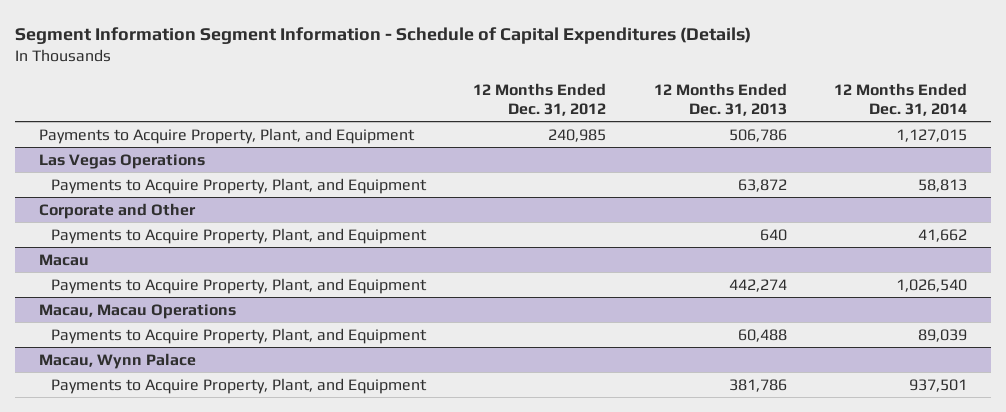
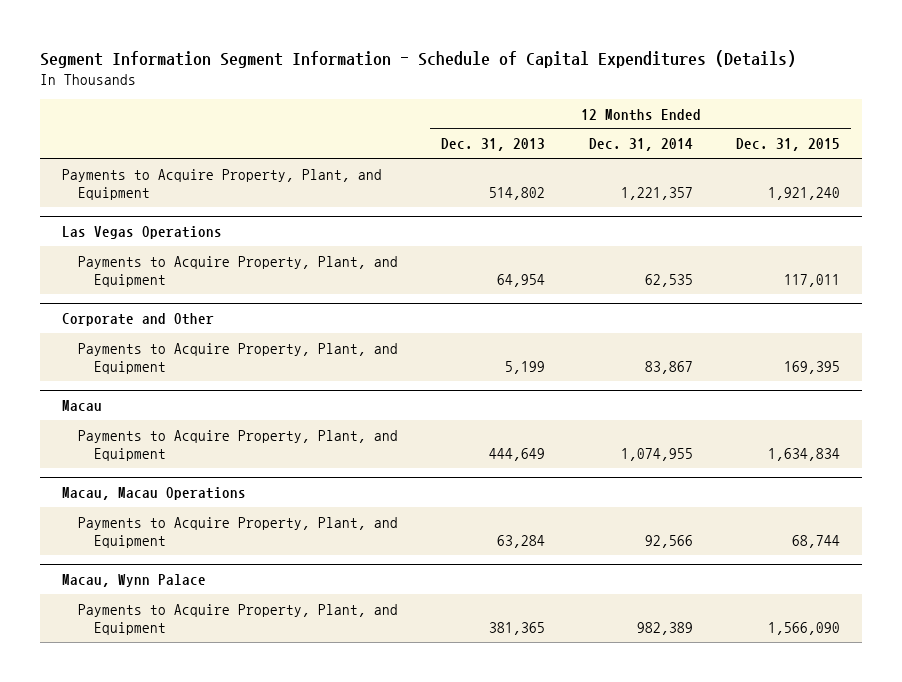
- | 12 Months Ended Dec. 31, 2012 | 12 Months Ended Dec. 31, 2013 | 12 Months Ended Dec. 31, 2014
+ | 12 Months Ended Dec. 31, 2013 | 12 Months Ended Dec. 31, 2014 | 12 Months Ended Dec. 31, 2015
- Payments to Acquire Property, Plant, and Equipment | 240,985 | 506,786 | 1,127,015
+ Payments to Acquire Property, Plant, and Equipment | 514,802 | 1,221,357 | 1,921,240
@ Las Vegas Operations
- Payments to Acquire Property, Plant, and Equipment | | 63,872 | 58,813
+ Payments to Acquire Property, Plant, and Equipment | 64,954 | 62,535 | 117,011
@ Corporate and Other
- Payments to Acquire Property, Plant, and Equipment | | 640 | 41,662
+ Payments to Acquire Property, Plant, and Equipment | 5,199 | 83,867 | 169,395
@ Macau
- Payments to Acquire Property, Plant, and Equipment | | 442,274 | 1,026,540
+ Payments to Acquire Property, Plant, and Equipment | 444,649 | 1,074,955 | 1,634,834
@ Macau, Macau Operations
- Payments to Acquire Property, Plant, and Equipment | | 60,488 | 89,039
+ Payments to Acquire Property, Plant, and Equipment | 63,284 | 92,566 | 68,744
@ Macau, Wynn Palace
- Payments to Acquire Property, Plant, and Equipment | | 381,786 | 937,501
+ Payments to Acquire Property, Plant, and Equipment | 381,365 | 982,389 | 1,566,090

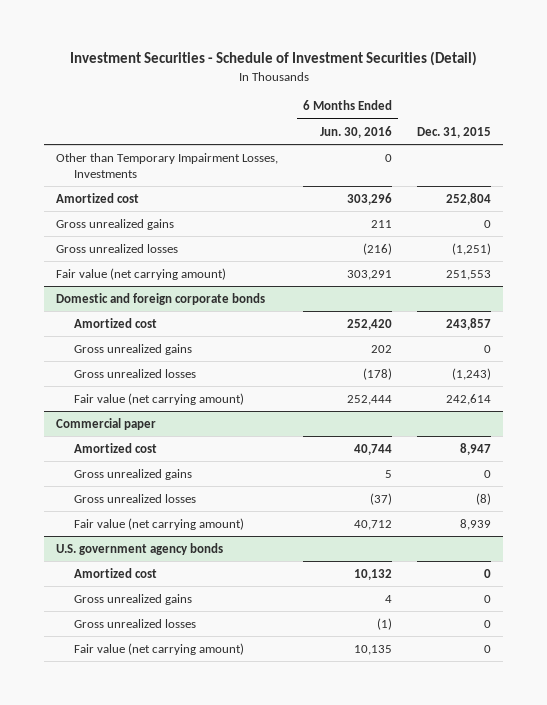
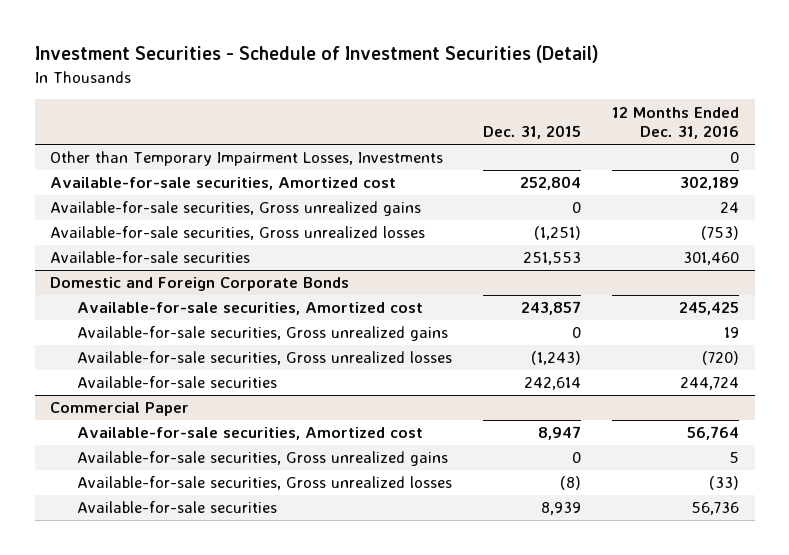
- | 6 Months Ended Jun. 30, 2016 | Dec. 31, 2015
+ | Dec. 31, 2015 | 12 Months Ended Dec. 31, 2016
- Amortized cost | 303,296 | 252,804
- Gross unrealized gains | 211 | 0
- Gross unrealized losses | (216) | (1,251)
- Fair value (net carrying amount) | 303,291 | 251,553
- Domestic and foreign corporate bonds
- Amortized cost | 252,420 | 243,857
- Gross unrealized gains | 202 | 0
- Gross unrealized losses | (178) | (1,243)
- Fair value (net carrying amount) | 252,444 | 242,614
- Commercial paper
- Amortized cost | 40,744 | 8,947
- Gross unrealized gains | 5 | 0
- Gross unrealized losses | (37) | (8)
- Fair value (net carrying amount) | 40,712 | 8,939
- U.S. government agency bonds
- Amortized cost | 10,132 | 0
- Gross unrealized gains | 4 | 0
- Gross unrealized losses | (1) | 0
- Fair value (net carrying amount) | 10,135 | 0
+ Available-for-sale securities, Amortized cost | 252,804 | 302,189
+ Available-for-sale securities, Gross unrealized gains | 0 | 24
+ Available-for-sale securities, Gross unrealized losses | (1,251) | (753)
+ Available-for-sale securities | 251,553 | 301,460
+ Domestic and Foreign Corporate Bonds
+ Available-for-sale securities, Amortized cost | 243,857 | 245,425
+ Available-for-sale securities, Gross unrealized gains | 0 | 19
+ Available-for-sale securities, Gross unrealized losses | (1,243) | (720)
+ Available-for-sale securities | 242,614 | 244,724
+ Commercial Paper
+ Available-for-sale securities, Amortized cost | 8,947 | 56,764
+ Available-for-sale securities, Gross unrealized gains | 0 | 5
+ Available-for-sale securities, Gross unrealized losses | (8) | (33)
+ Available-for-sale securities | 8,939 | 56,736

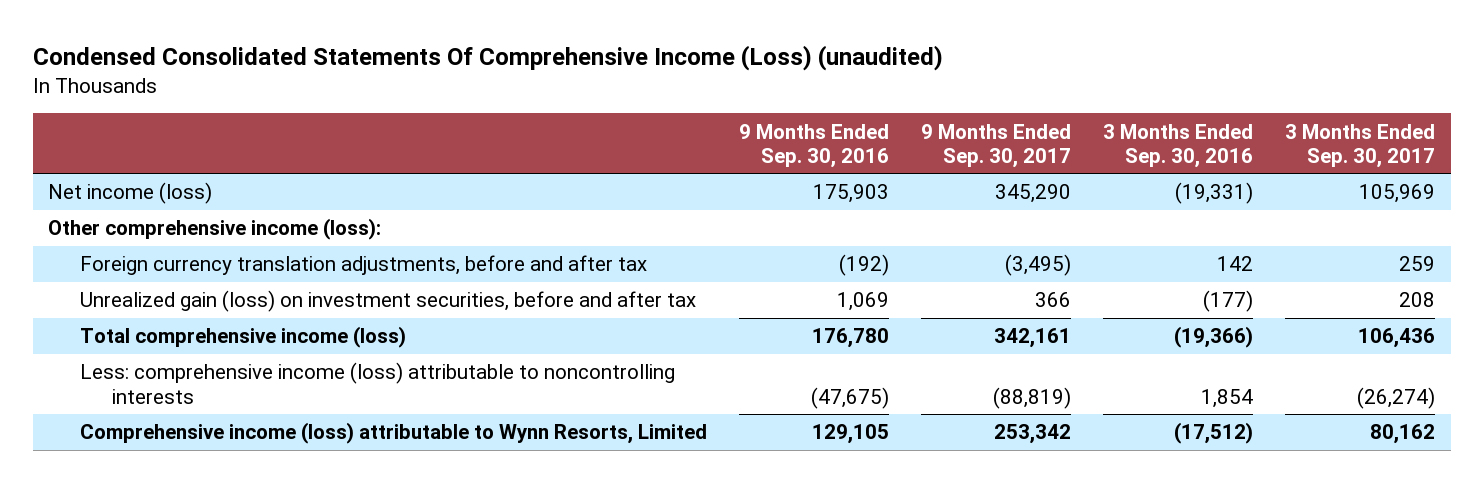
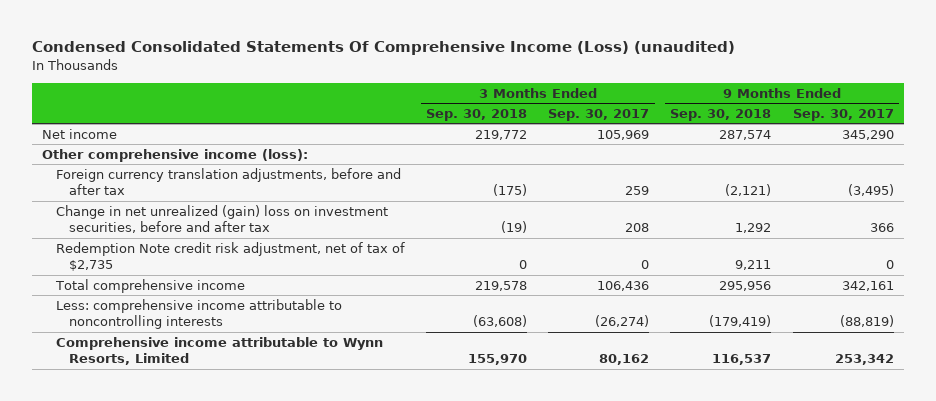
- | 9 Months Ended Sep. 30, 2016 | 9 Months Ended Sep. 30, 2017 | 3 Months Ended Sep. 30, 2016 | 3 Months Ended Sep. 30, 2017
+ | 3 Months Ended Sep. 30, 2018 | 3 Months Ended Sep. 30, 2017 | 9 Months Ended Sep. 30, 2018 | 9 Months Ended Sep. 30, 2017
- Net income (loss) | 175,903 | 345,290 | (19,331) | 105,969
+ Net income | 219,772 | 105,969 | 287,574 | 345,290
- Unrealized gain (loss) on investment securities, before and after tax | 1,069 | 366 | (177) | 208
- Total comprehensive income (loss) | 176,780 | 342,161 | (19,366) | 106,436
- Less: comprehensive income (loss) attributable to noncontrolling interests | (47,675) | (88,819) | 1,854 | (26,274)
- Comprehensive income (loss) attributable to Wynn Resorts, Limited | 129,105 | 253,342 | (17,512) | 80,162
+ Change in net unrealized (gain) loss on investment securities, before and after tax | (19) | 208 | 1,292 | 366
+ Redemption Note credit risk adjustment, net of tax of $2,735 | 0 | 0 | 9,211 | 0
+ Total comprehensive income | 219,578 | 106,436 | 295,956 | 342,161
+ Less: comprehensive income attributable to noncontrolling interests | (63,608) | (26,274) | (179,419) | (88,819)
+ Comprehensive income attributable to Wynn Resorts, Limited | 155,970 | 80,162 | 116,537 | 253,342

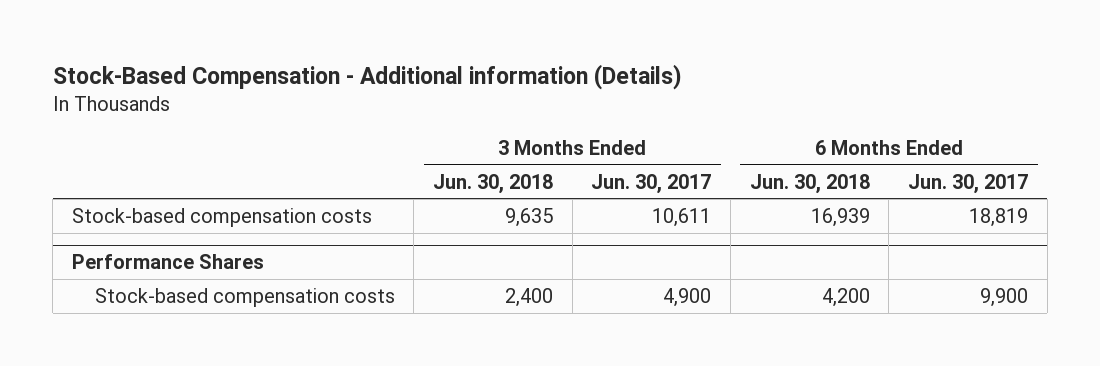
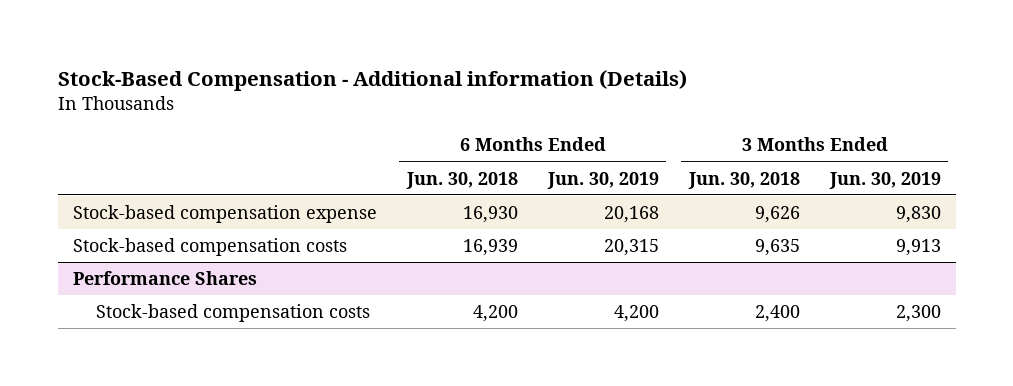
- | 3 Months Ended Jun. 30, 2018 | 3 Months Ended Jun. 30, 2017 | 6 Months Ended Jun. 30, 2018 | 6 Months Ended Jun. 30, 2017
+ | 6 Months Ended Jun. 30, 2018 | 6 Months Ended Jun. 30, 2019 | 3 Months Ended Jun. 30, 2018 | 3 Months Ended Jun. 30, 2019
+ Stock-based compensation expense | 16,930 | 20,168 | 9,626 | 9,830

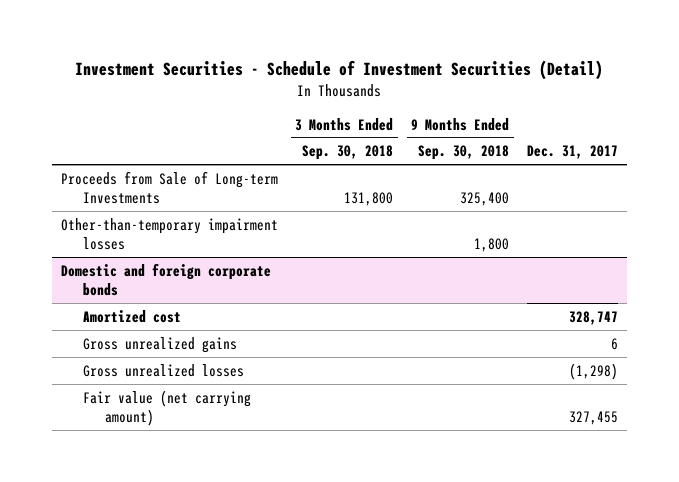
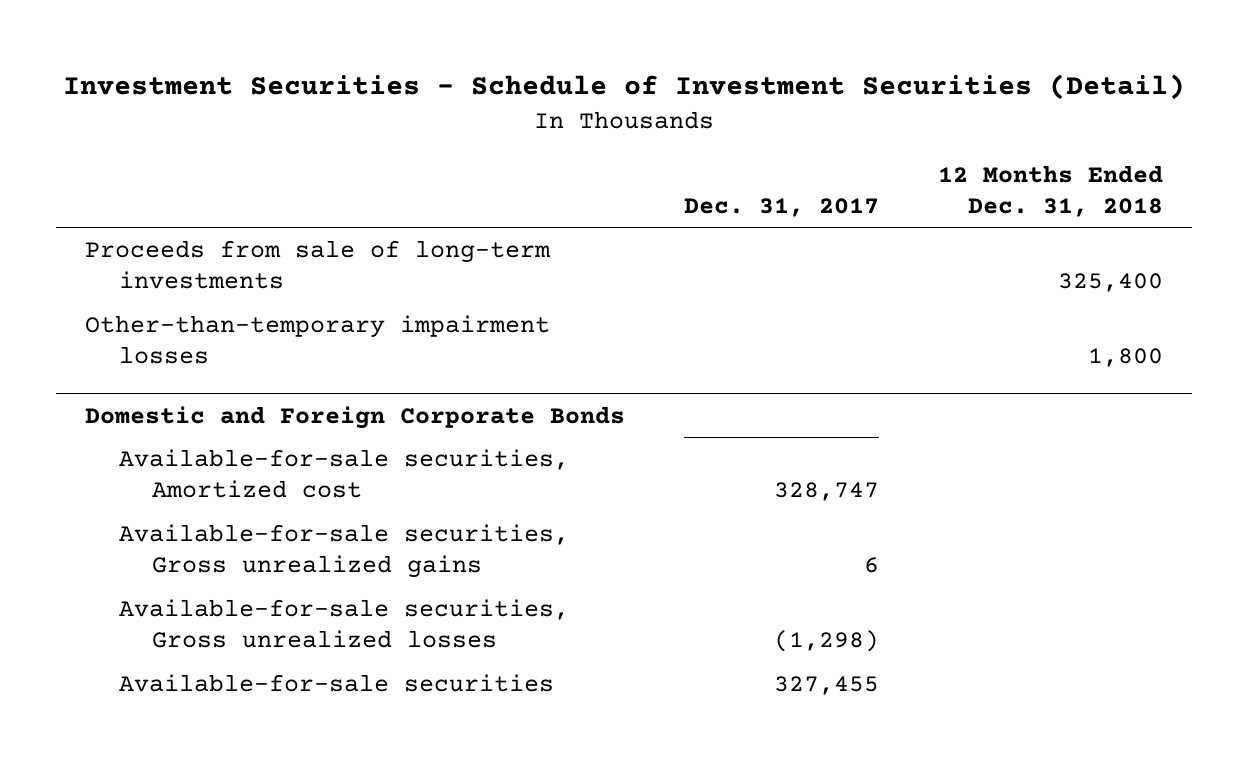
- | 3 Months Ended Sep. 30, 2018 | 9 Months Ended Sep. 30, 2018 | Dec. 31, 2017
+ | Dec. 31, 2017 | 12 Months Ended Dec. 31, 2018
- Proceeds from Sale of Long-term Investments | 131,800 | 325,400 |
+ Proceeds from sale of long-term investments | | 325,400
- Domestic and foreign corporate bonds
- Amortized cost | | | 328,747
- Gross unrealized gains | | | 6
- Gross unrealized losses | | | (1,298)
- Fair value (net carrying amount) | | | 327,455
+ Domestic and Foreign Corporate Bonds
+ Available-for-sale securities, Amortized cost | 328,747 |
+ Available-for-sale securities, Gross unrealized gains | 6 |
+ Available-for-sale securities, Gross unrealized losses | (1,298) |
+ Available-for-sale securities | 327,455 |

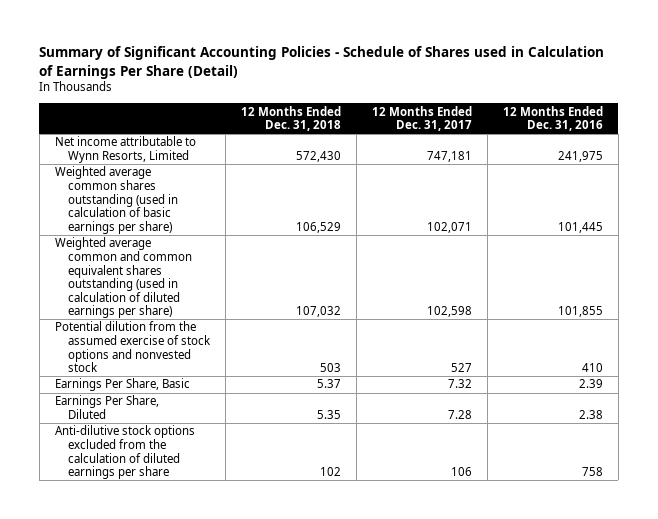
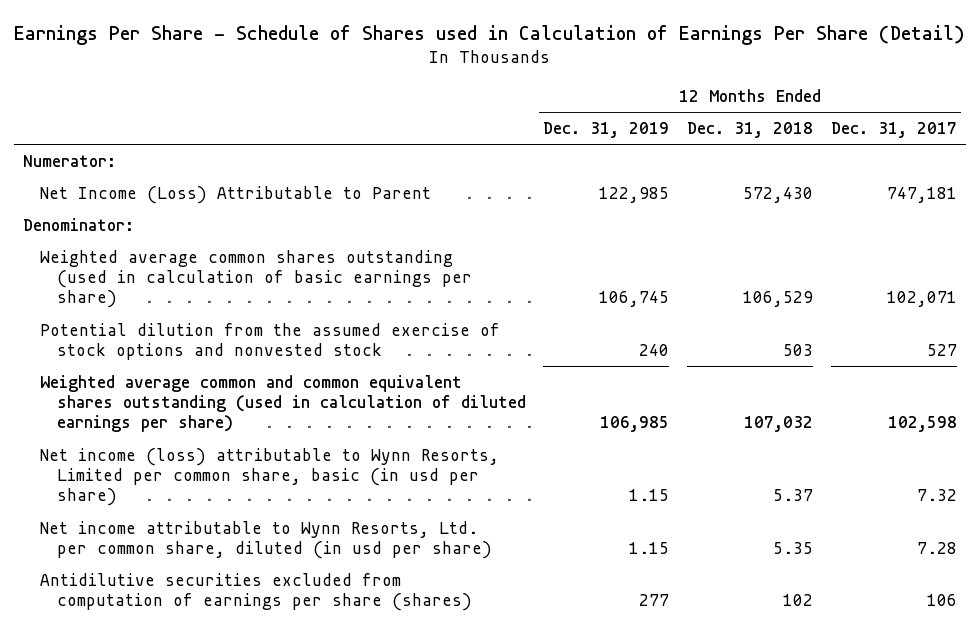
- Summary of Significant Accounting Policies - Schedule of Shares used in Calculation of Earnings Per Share (Detail)
+ Earnings Per Share - Schedule of Shares used in Calculation of Earnings Per Share (Detail)
- | 12 Months Ended Dec. 31, 2018 | 12 Months Ended Dec. 31, 2017 | 12 Months Ended Dec. 31, 2016
+ | 12 Months Ended Dec. 31, 2019 | 12 Months Ended Dec. 31, 2018 | 12 Months Ended Dec. 31, 2017
- Net income attributable to Wynn Resorts, Limited | 572,430 | 747,181 | 241,975
+ Numerator:
+ Net Income (Loss) Attributable to Parent | 122,985 | 572,430 | 747,181
+ Denominator:
- Earnings Per Share, Basic | 5.37 | 7.32 | 2.39
- Earnings Per Share, Diluted | 5.35 | 7.28 | 2.38
- Anti-dilutive stock options excluded from the calculation of diluted earnings per share | 102 | 106 | 758
moved down: Weighted average common and common equivalent shares outstanding (used in calculation of diluted earnings per share) | 106,985 | 107,032 | 102,598
+ Net income (loss) attributable to Wynn Resorts, Limited per common share, basic (in usd per share) | 1.15 | 5.37 | 7.32
+ Net income attributable to Wynn Resorts, Ltd. per common share, diluted (in usd per share) | 1.15 | 5.35 | 7.28
+ Antidilutive securities excluded from computation of earnings per share (shares) | 277 | 102 | 106

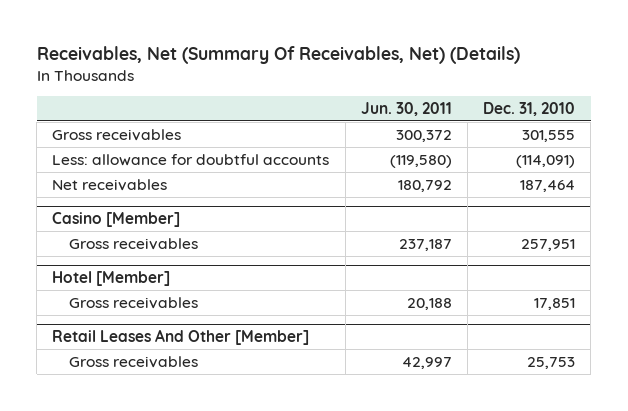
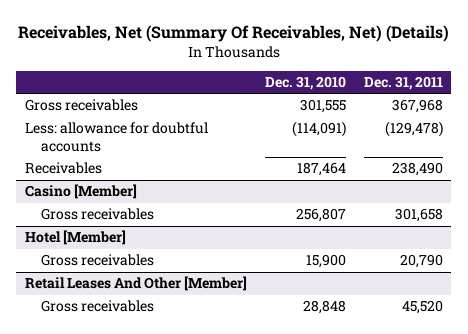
- | Jun. 30, 2011 | Dec. 31, 2010
+ | Dec. 31, 2010 | Dec. 31, 2011
- Net receivables | 180,792 | 187,464
+ Receivables | 187,464 | 238,490
@ Casino [Member]
- Gross receivables | 237,187 | 257,951
+ Gross receivables | 256,807 | 301,658
@ Hotel [Member]
- Gross receivables | 20,188 | 17,851
+ Gross receivables | 15,900 | 20,790
@ Retail Leases And Other [Member]
- Gross receivables | 42,997 | 25,753
+ Gross receivables | 28,848 | 45,520

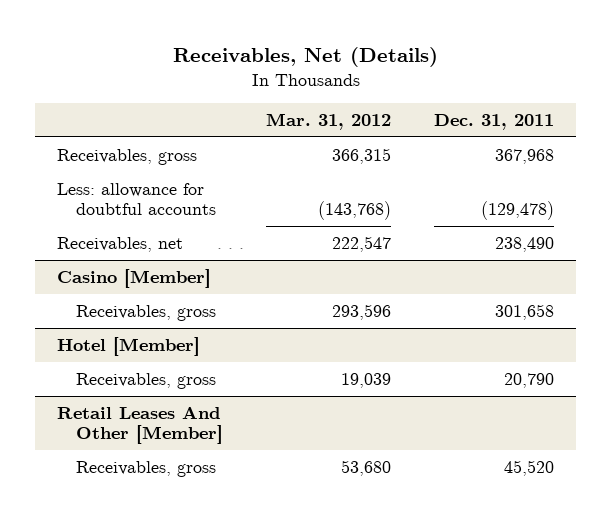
- Receivables, Net (Summary Of Receivables, Net) (Details)
+ Receivables, Net (Details)
- | Dec. 31, 2010 | Dec. 31, 2011
+ | Mar. 31, 2012 | Dec. 31, 2011
- Gross receivables | 301,555 | 367,968
+ Receivables, gross | 366,315 | 367,968
- Receivables | 187,464 | 238,490
+ Receivables, net | 222,547 | 238,490
@ Casino [Member]
- Gross receivables | 256,807 | 301,658
+ Receivables, gross | 293,596 | 301,658
@ Hotel [Member]
- Gross receivables | 15,900 | 20,790
+ Receivables, gross | 19,039 | 20,790
@ Retail Leases And Other [Member]
- Gross receivables | 28,848 | 45,520
+ Receivables, gross | 53,680 | 45,520

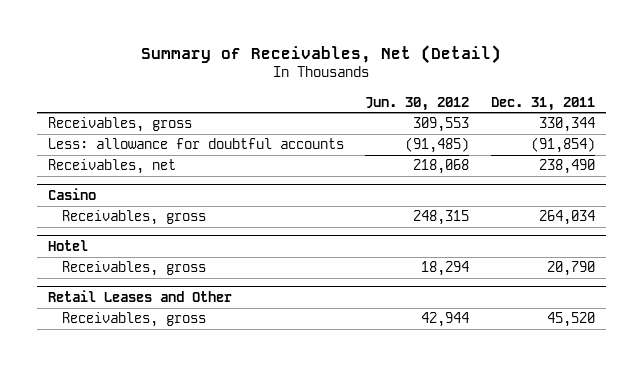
- Receivables, Net (Details)
+ Summary of Receivables, Net (Detail)
- | Mar. 31, 2012 | Dec. 31, 2011
+ | Jun. 30, 2012 | Dec. 31, 2011
- Receivables, gross | 366,315 | 367,968
- Less: allowance for doubtful accounts | (143,768) | (129,478)
+ Receivables, gross | 309,553 | 330,344
+ Less: allowance for doubtful accounts | (91,485) | (91,854)
- Casino [Member]
- Receivables, gross | 293,596 | 301,658
- Hotel [Member]
+ Casino
+ Receivables, gross | 248,315 | 264,034
+ Hotel
- Retail Leases And Other [Member]
+ Retail Leases and Other

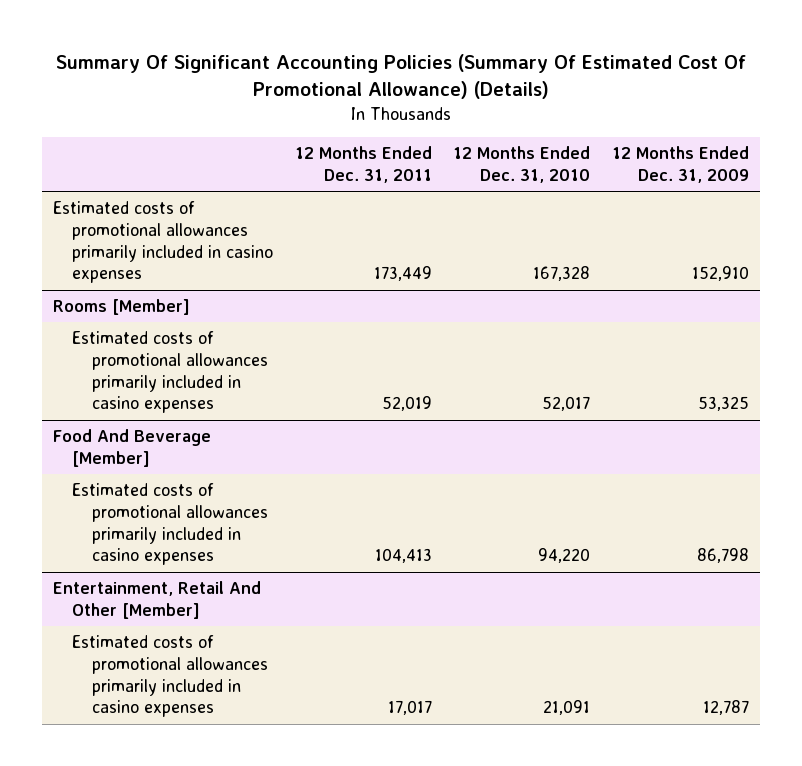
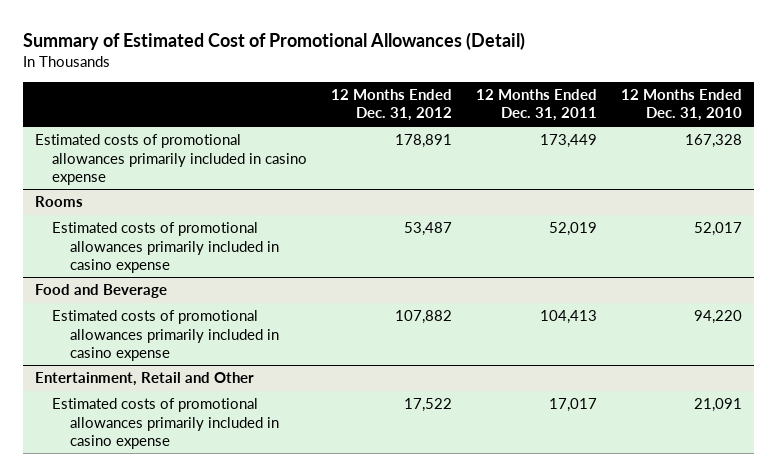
- Summary Of Significant Accounting Policies (Summary Of Estimated Cost Of Promotional Allowance) (Details)
+ Summary of Estimated Cost of Promotional Allowances (Detail)
- | 12 Months Ended Dec. 31, 2011 | 12 Months Ended Dec. 31, 2010 | 12 Months Ended Dec. 31, 2009
+ | 12 Months Ended Dec. 31, 2012 | 12 Months Ended Dec. 31, 2011 | 12 Months Ended Dec. 31, 2010
- Estimated costs of promotional allowances primarily included in casino expenses | 173,449 | 167,328 | 152,910
- Rooms [Member]
- Estimated costs of promotional allowances primarily included in casino expenses | 52,019 | 52,017 | 53,325
- Food And Beverage [Member]
- Estimated costs of promotional allowances primarily included in casino expenses | 104,413 | 94,220 | 86,798
- Entertainment, Retail And Other [Member]
- Estimated costs of promotional allowances primarily included in casino expenses | 17,017 | 21,091 | 12,787
+ Estimated costs of promotional allowances primarily included in casino expense | 178,891 | 173,449 | 167,328
+ Rooms
+ Estimated costs of promotional allowances primarily included in casino expense | 53,487 | 52,019 | 52,017
+ Food and Beverage
+ Estimated costs of promotional allowances primarily included in casino expense | 107,882 | 104,413 | 94,220
+ Entertainment, Retail and Other
+ Estimated costs of promotional allowances primarily included in casino expense | 17,522 | 17,017 | 21,091

